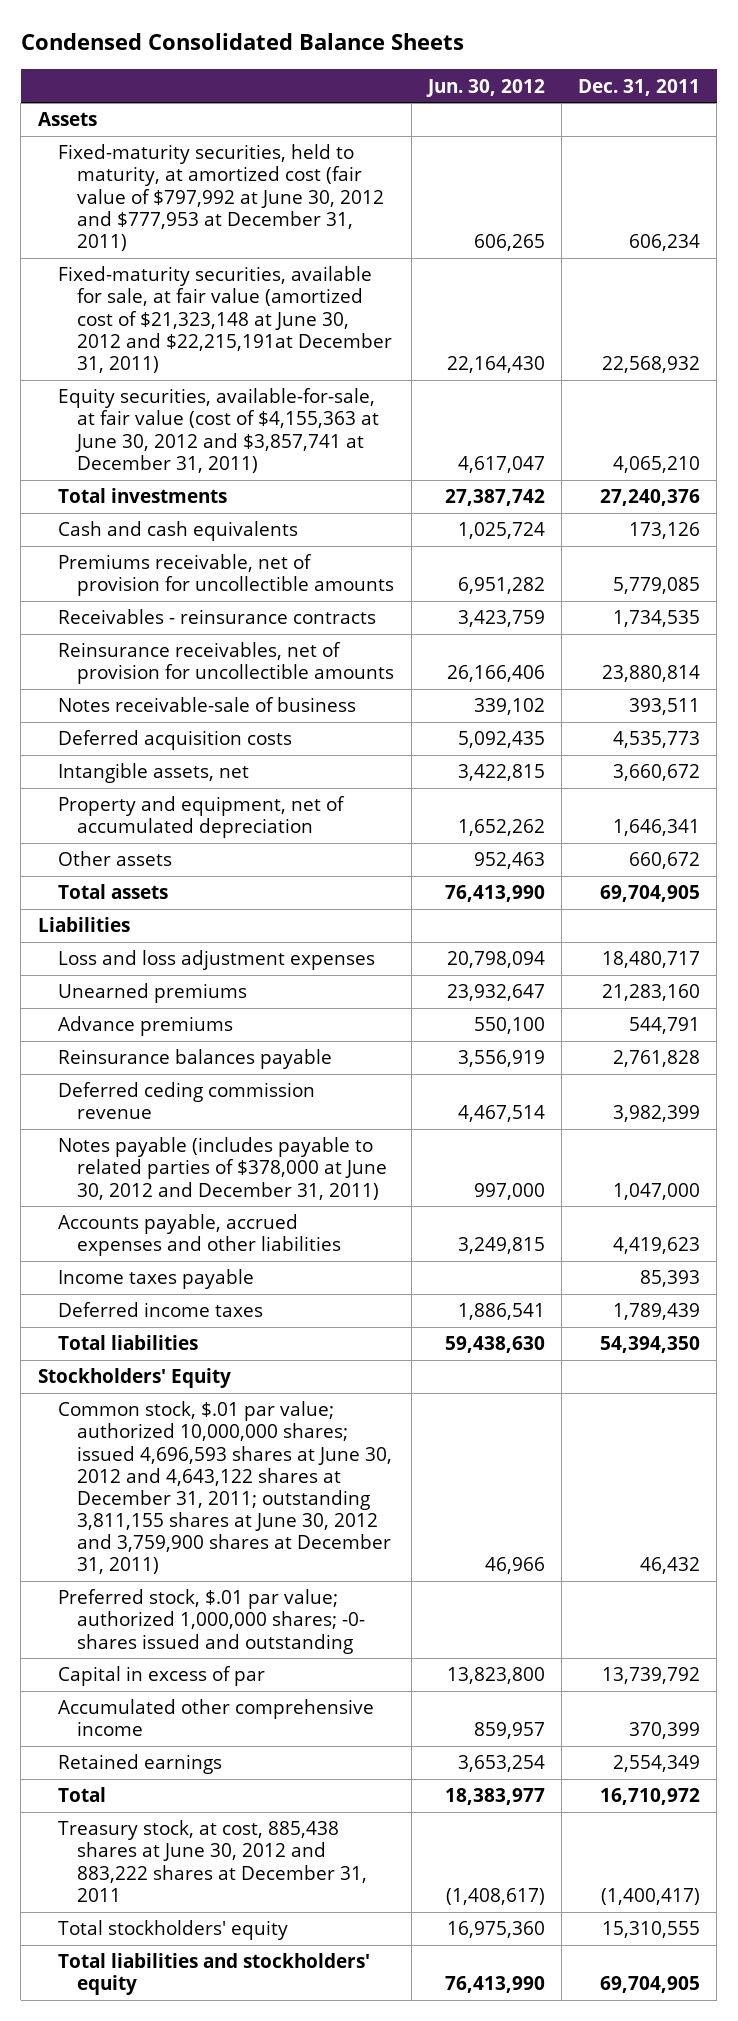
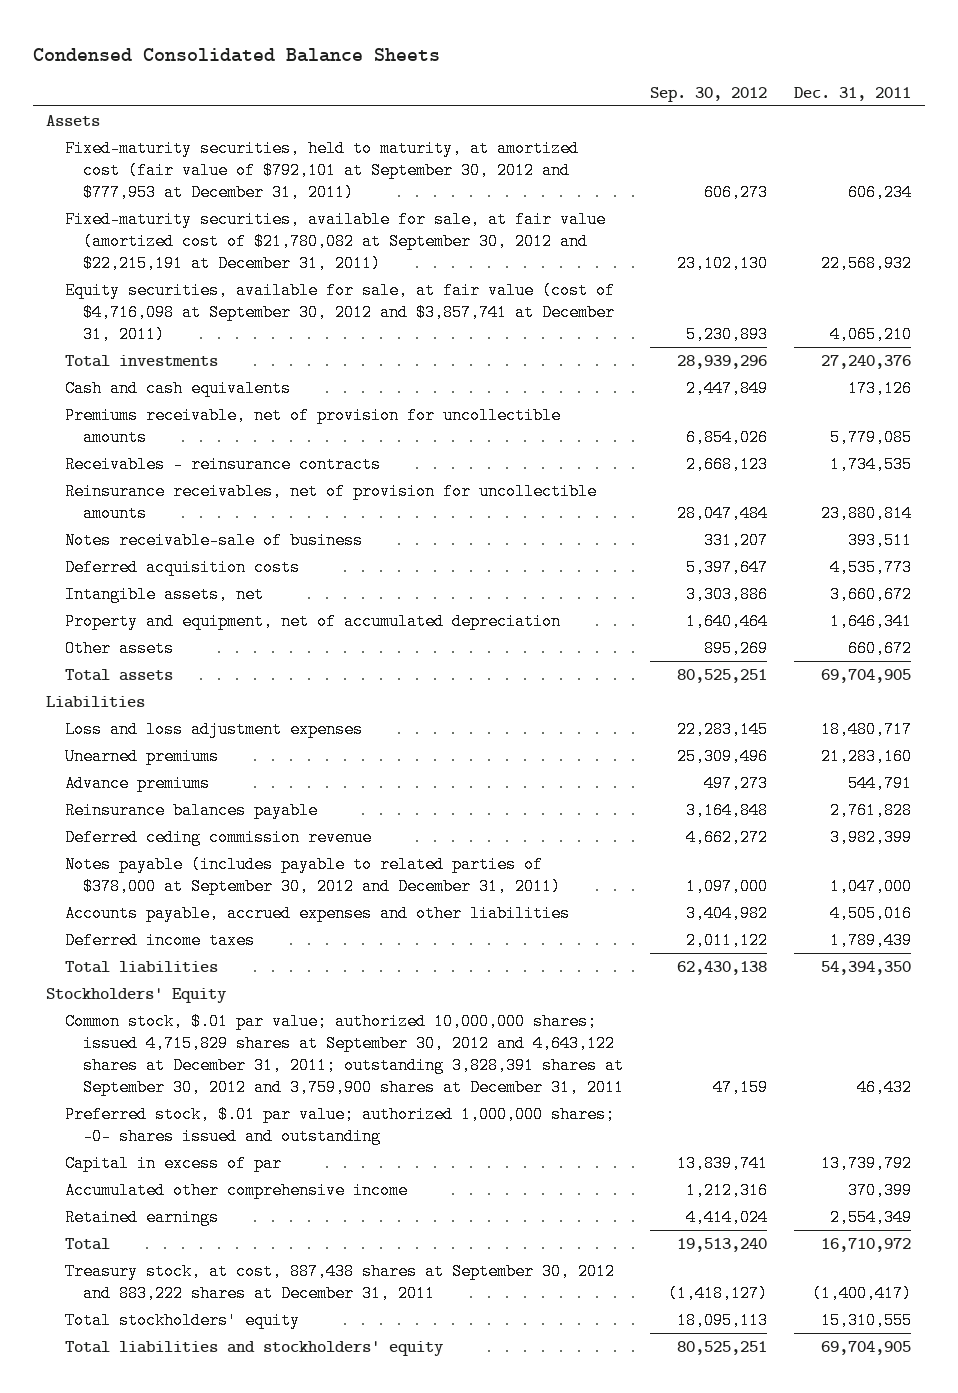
- | Jun. 30, 2012 | Dec. 31, 2011
+ | Sep. 30, 2012 | Dec. 31, 2011
- Fixed-maturity securities, held to maturity, at amortized cost (fair value of $797,992 at June 30, 2012 and $777,953 at December 31, 2011) | 606,265 | 606,234
- Fixed-maturity securities, available for sale, at fair value (amortized cost of $21,323,148 at June 30, 2012 and $22,215,191at December 31, 2011) | 22,164,430 | 22,568,932
- Equity securities, available-for-sale, at fair value (cost of $4,155,363 at June 30, 2012 and $3,857,741 at December 31, 2011) | 4,617,047 | 4,065,210
+ Fixed-maturity securities, held to maturity, at amortized cost (fair value of $792,101 at September 30, 2012 and $777,953 at December 31, 2011) | 606,273 | 606,234
+ Fixed-maturity securities, available for sale, at fair value (amortized cost of $21,780,082 at September 30, 2012 and $22,215,191 at December 31, 2011) | 23,102,130 | 22,568,932
+ Equity securities, available for sale, at fair value (cost of $4,716,098 at September 30, 2012 and $3,857,741 at December 31, 2011) | 5,230,893 | 4,065,210
- Notes payable (includes payable to related parties of $378,000 at June 30, 2012 and December 31, 2011) | 997,000 | 1,047,000
- Accounts payable, accrued expenses and other liabilities | 3,249,815 | 4,419,623
- Income taxes payable | | 85,393
+ Notes payable (includes payable to related parties of $378,000 at September 30, 2012 and December 31, 2011) | 1,097,000 | 1,047,000
+ Accounts payable, accrued expenses and other liabilities | 3,404,982 | 4,505,016
- Common stock, $.01 par value; authorized 10,000,000 shares; issued 4,696,593 shares at June 30, 2012 and 4,643,122 shares at December 31, 2011; outstanding 3,811,155 shares at June 30, 2012 and 3,759,900 shares at December 31, 2011) | 46,966 | 46,432
+ Common stock, $.01 par value; authorized 10,000,000 shares; issued 4,715,829 shares at September 30, 2012 and 4,643,122 shares at December 31, 2011; outstanding 3,828,391 shares at September 30, 2012 and 3,759,900 shares at December 31, 2011 | 47,159 | 46,432
- Treasury stock, at cost, 885,438 shares at June 30, 2012 and 883,222 shares at December 31, 2011 | (1,408,617) | (1,400,417)
+ Treasury stock, at cost, 887,438 shares at September 30, 2012 and 883,222 shares at December 31, 2011 | (1,418,127) | (1,400,417)

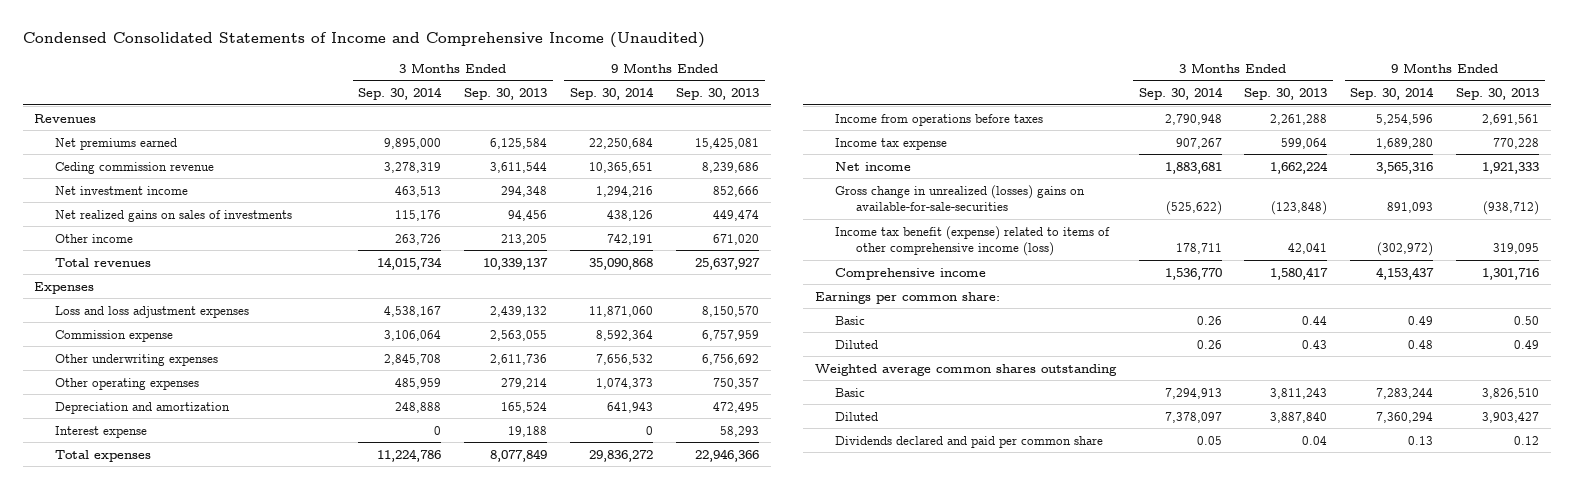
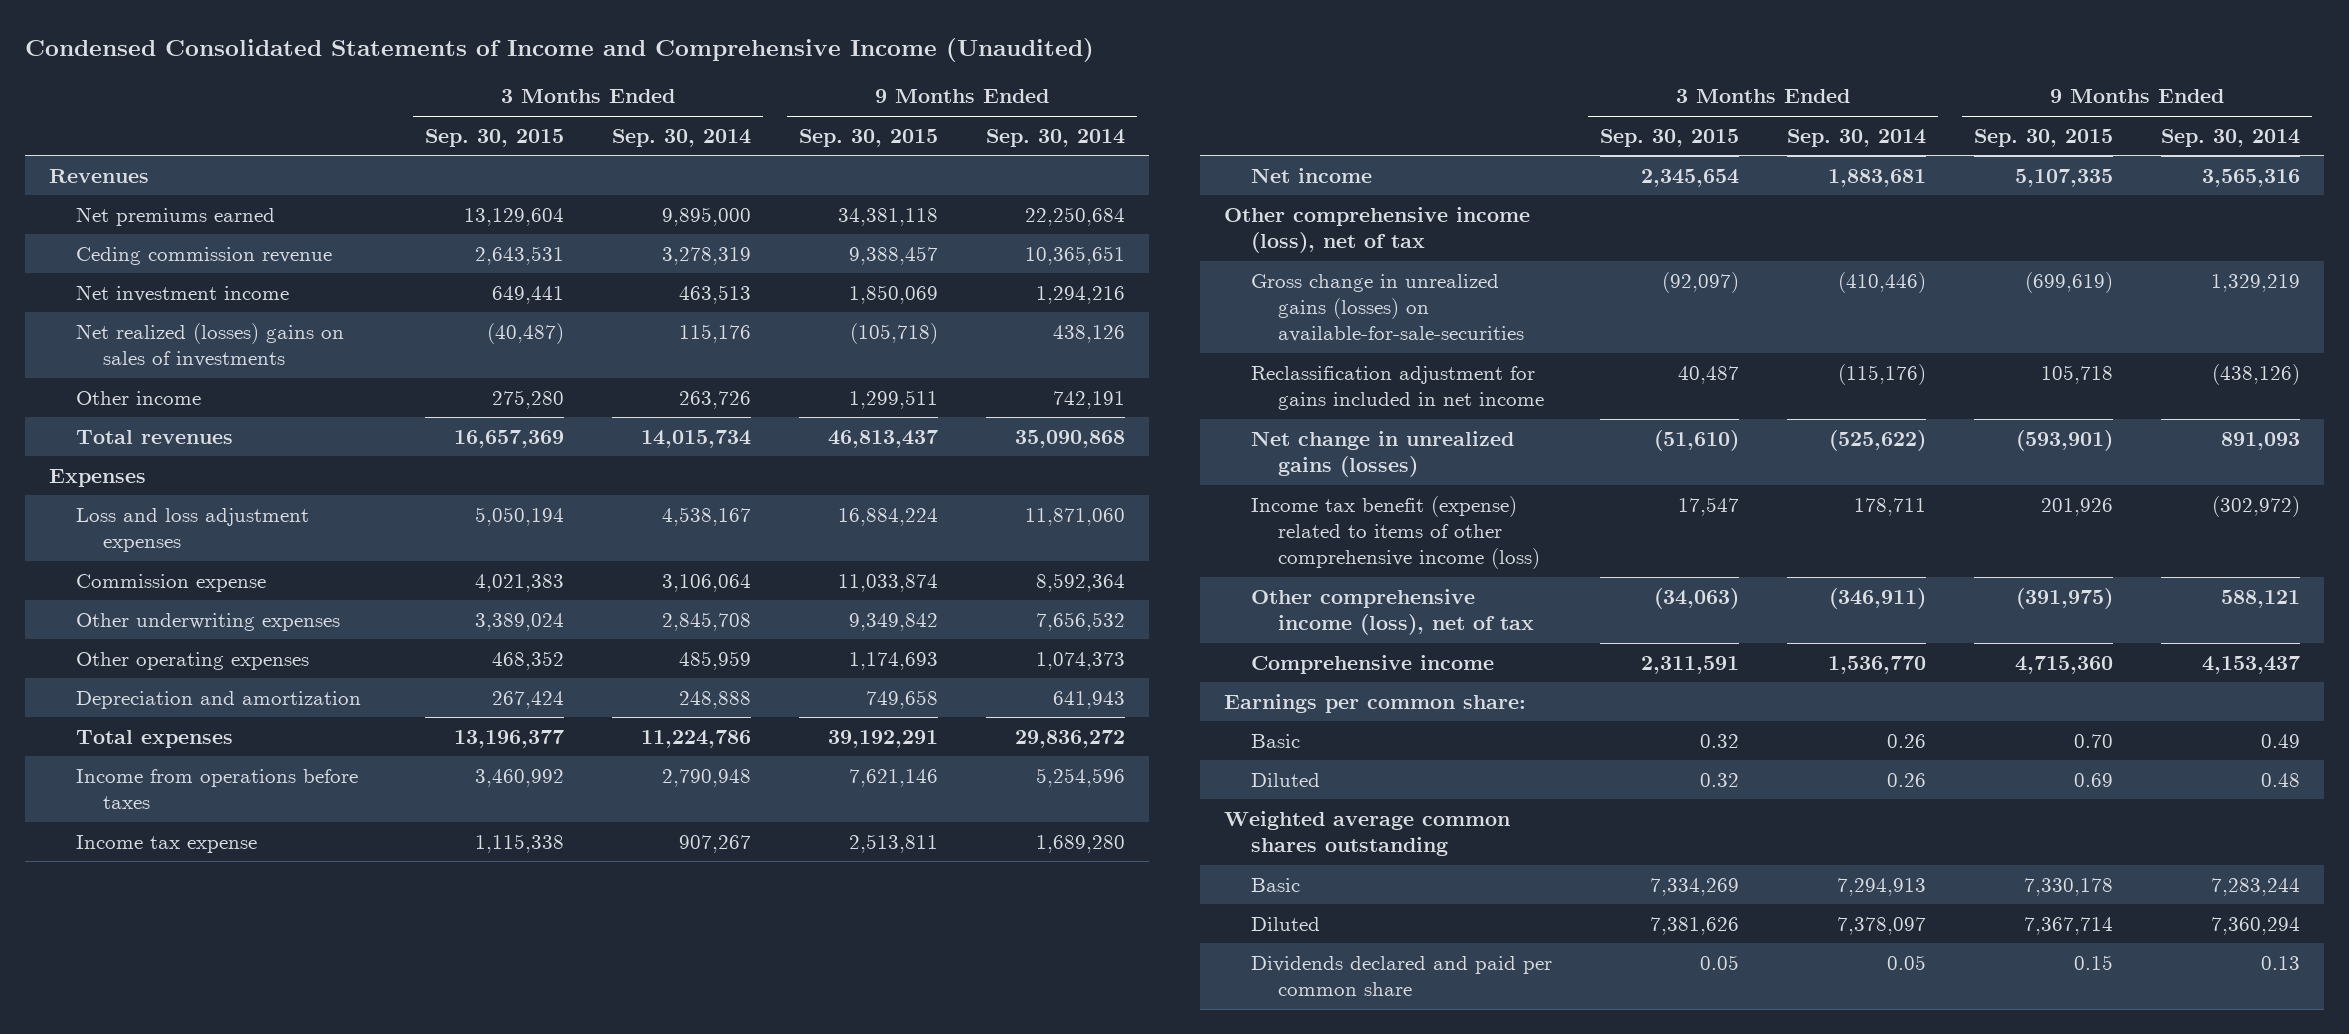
- | 3 Months Ended Sep. 30, 2014 | 3 Months Ended Sep. 30, 2013 | 9 Months Ended Sep. 30, 2014 | 9 Months Ended Sep. 30, 2013
+ | 3 Months Ended Sep. 30, 2015 | 3 Months Ended Sep. 30, 2014 | 9 Months Ended Sep. 30, 2015 | 9 Months Ended Sep. 30, 2014
- Net realized gains on sales of investments | 115,176 | 94,456 | 438,126 | 449,474
+ Net realized (losses) gains on sales of investments | (40,487) | 115,176 | (105,718) | 438,126
- Interest expense | 0 | 19,188 | 0 | 58,293
- Gross change in unrealized (losses) gains on available-for-sale-securities | (525,622) | (123,848) | 891,093 | (938,712)
+ Other comprehensive income (loss), net of tax
+ Gross change in unrealized gains (losses) on available-for-sale-securities | (92,097) | (410,446) | (699,619) | 1,329,219
+ Reclassification adjustment for gains included in net income | 40,487 | (115,176) | 105,718 | (438,126)
+ Net change in unrealized gains (losses) | (51,610) | (525,622) | (593,901) | 891,093
+ Other comprehensive income (loss), net of tax | (34,063) | (346,911) | (391,975) | 588,121

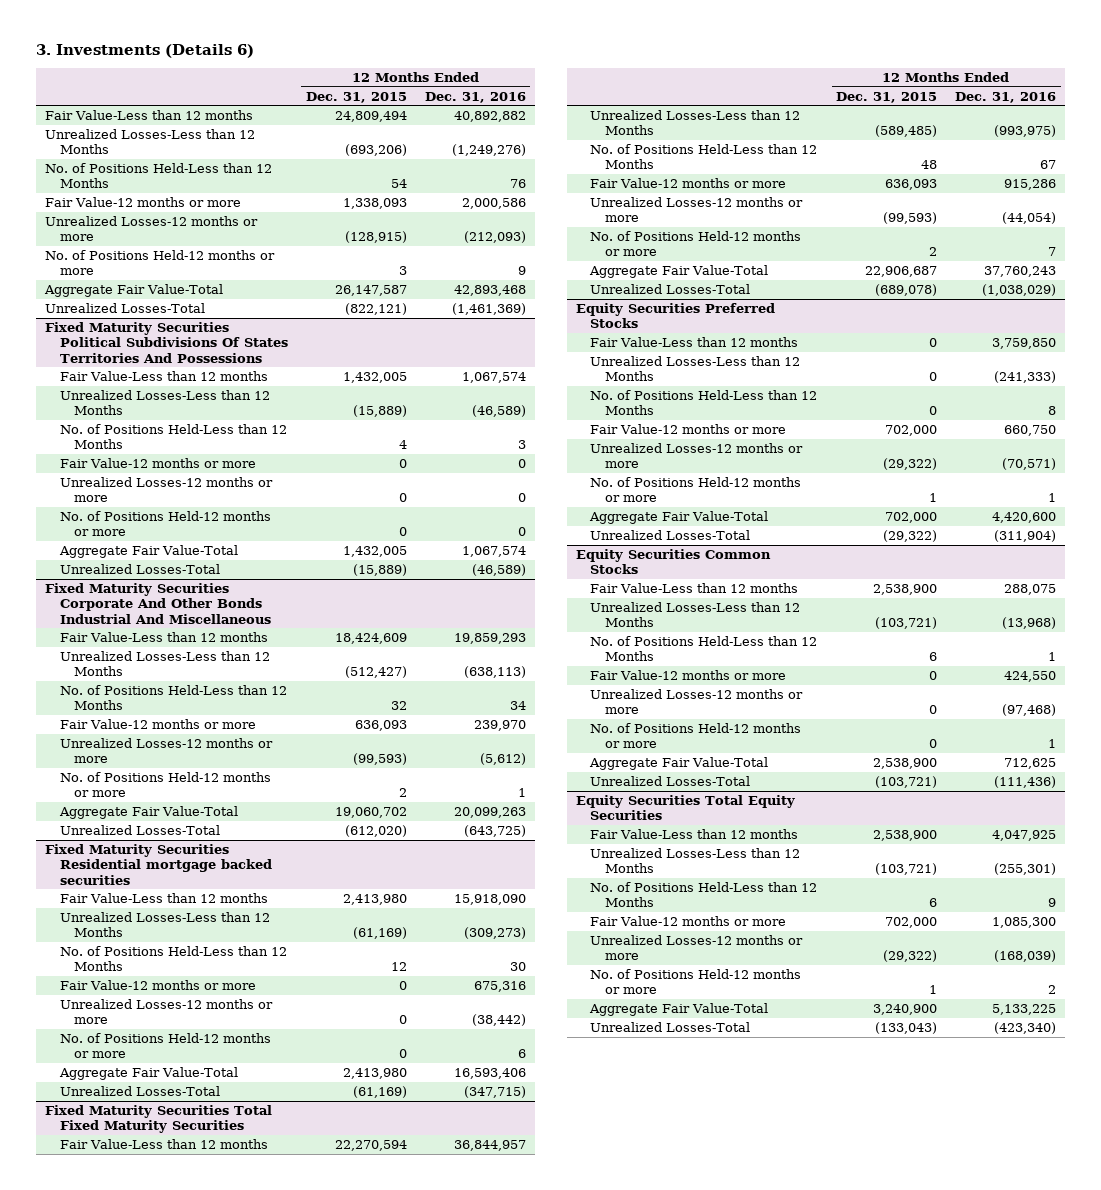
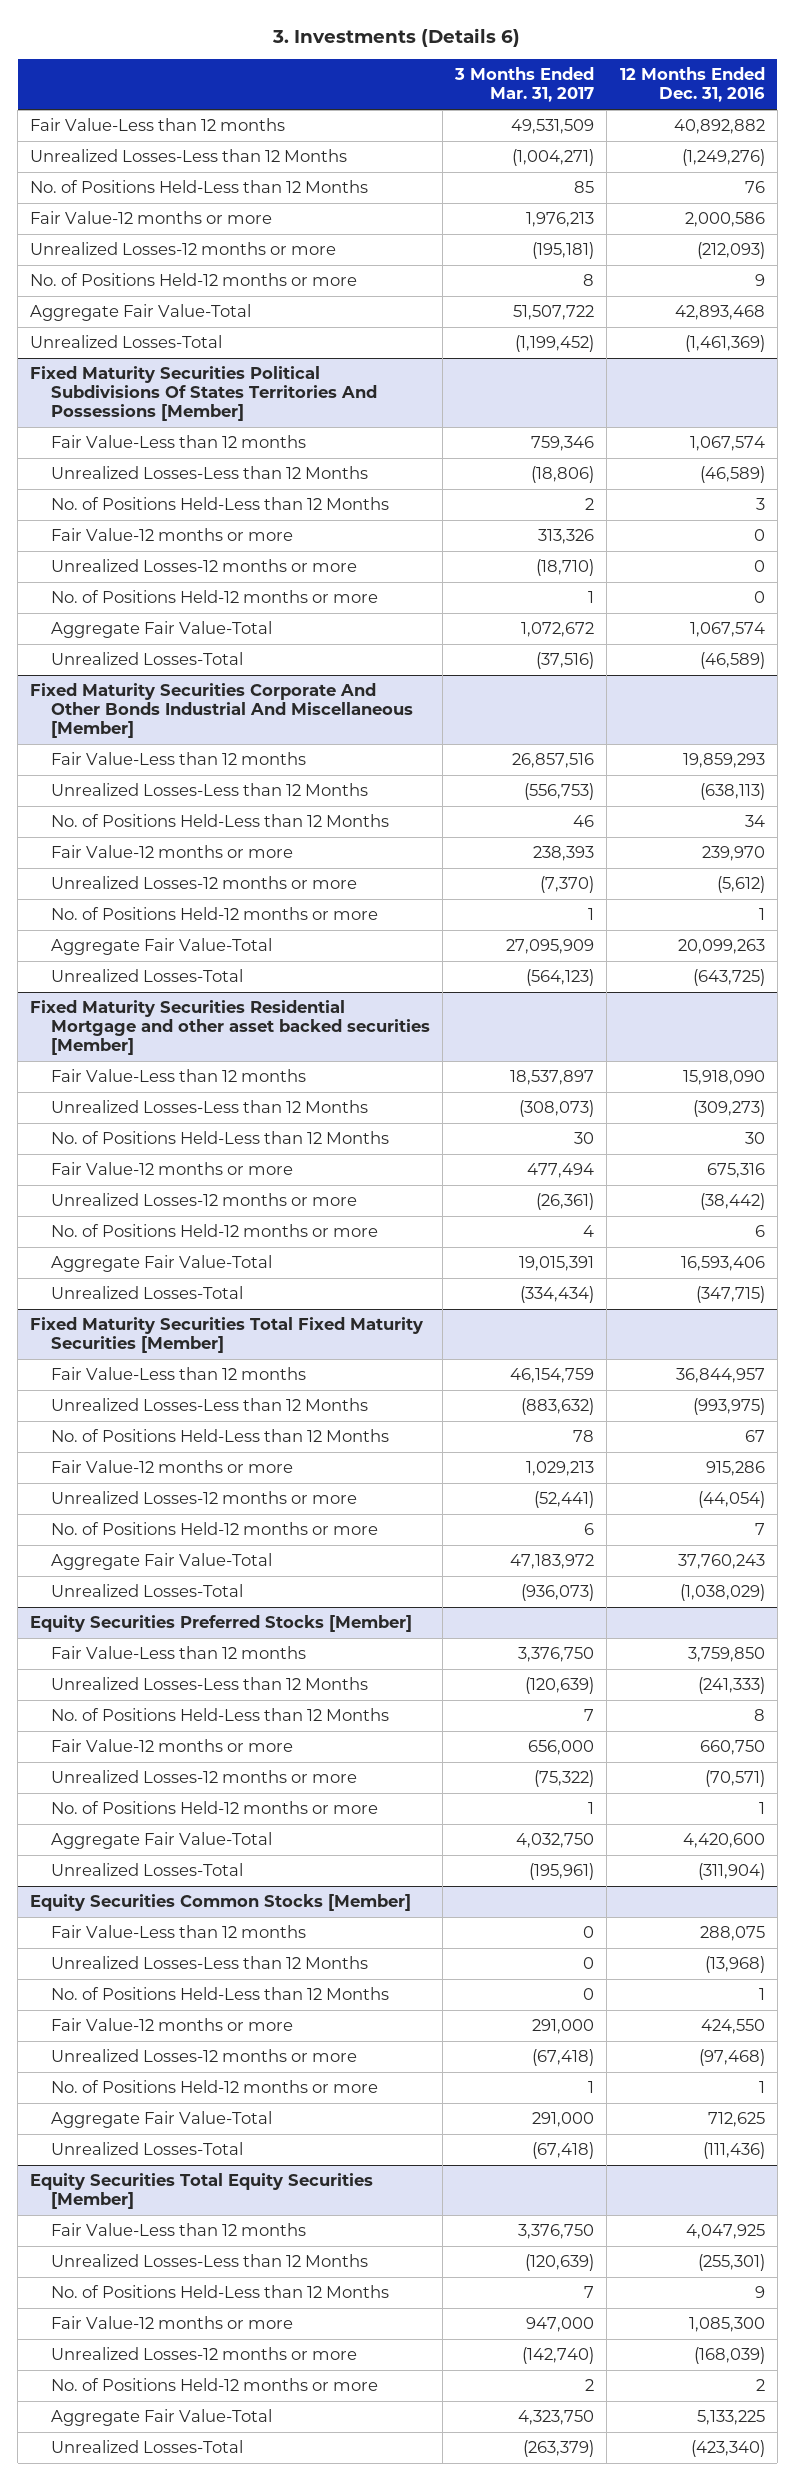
- | 12 Months Ended Dec. 31, 2015 | 12 Months Ended Dec. 31, 2016
+ | 3 Months Ended Mar. 31, 2017 | 12 Months Ended Dec. 31, 2016
- Fixed Maturity Securities Political Subdivisions Of States Territories And Possessions
+ Fixed Maturity Securities Political Subdivisions Of States Territories And Possessions [Member]
- Fixed Maturity Securities Corporate And Other Bonds Industrial And Miscellaneous
+ Fixed Maturity Securities Corporate And Other Bonds Industrial And Miscellaneous [Member]
- Fixed Maturity Securities Residential mortgage backed securities
+ Fixed Maturity Securities Residential Mortgage and other asset backed securities [Member]
- Fixed Maturity Securities Total Fixed Maturity Securities
+ Fixed Maturity Securities Total Fixed Maturity Securities [Member]
- Equity Securities Preferred Stocks
+ Equity Securities Preferred Stocks [Member]
- Equity Securities Common Stocks
+ Equity Securities Common Stocks [Member]
- Equity Securities Total Equity Securities
+ Equity Securities Total Equity Securities [Member]

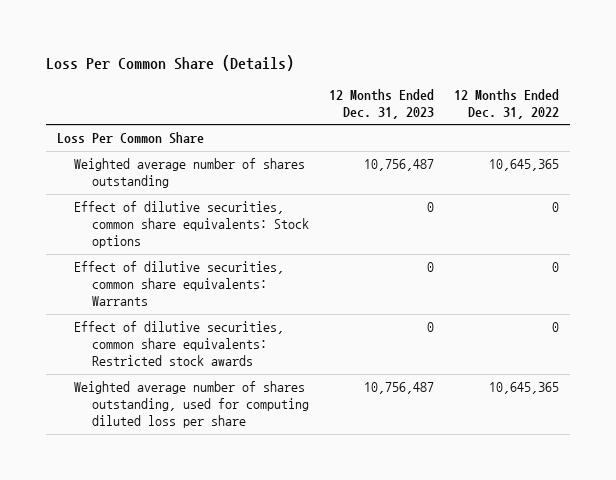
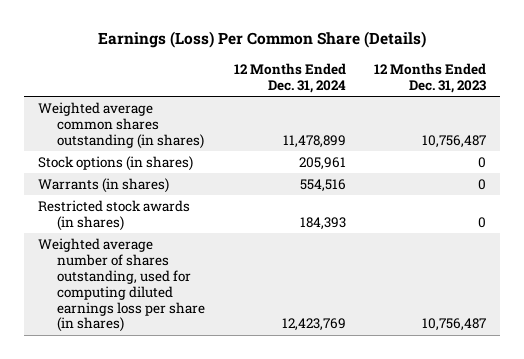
- Loss Per Common Share (Details)
+ Earnings (Loss) Per Common Share (Details)
- | 12 Months Ended Dec. 31, 2023 | 12 Months Ended Dec. 31, 2022
+ | 12 Months Ended Dec. 31, 2024 | 12 Months Ended Dec. 31, 2023
- Loss Per Common Share
- Weighted average number of shares outstanding | 10,756,487 | 10,645,365
- Effect of dilutive securities, common share equivalents: Stock options | 0 | 0
- Effect of dilutive securities, common share equivalents: Warrants | 0 | 0
- Effect of dilutive securities, common share equivalents: Restricted stock awards | 0 | 0
- Weighted average number of shares outstanding, used for computing diluted loss per share | 10,756,487 | 10,645,365
+ Weighted average common shares outstanding (in shares) | 11,478,899 | 10,756,487
+ Stock options (in shares) | 205,961 | 0
+ Warrants (in shares) | 554,516 | 0
+ Restricted stock awards (in shares) | 184,393 | 0
+ Weighted average number of shares outstanding, used for computing diluted earnings loss per share (in shares) | 12,423,769 | 10,756,487

